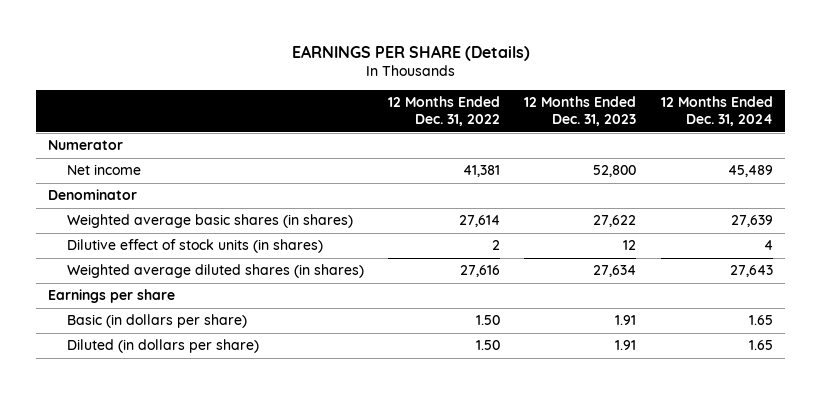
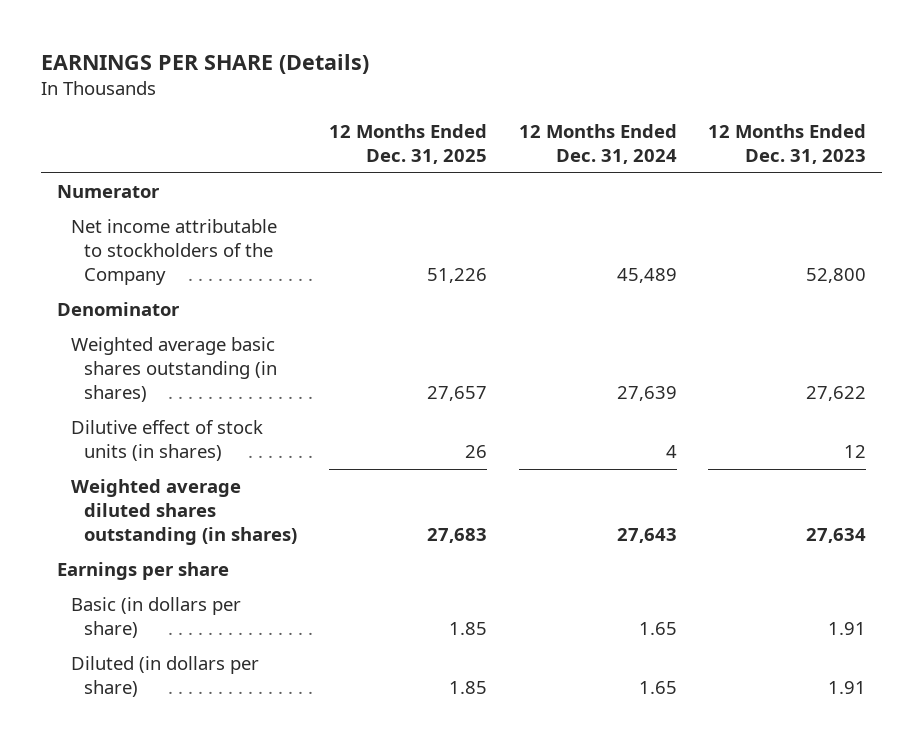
- | 12 Months Ended Dec. 31, 2022 | 12 Months Ended Dec. 31, 2023 | 12 Months Ended Dec. 31, 2024
+ | 12 Months Ended Dec. 31, 2025 | 12 Months Ended Dec. 31, 2024 | 12 Months Ended Dec. 31, 2023
- Net income | 41,381 | 52,800 | 45,489
+ Net income attributable to stockholders of the Company | 51,226 | 45,489 | 52,800
- Weighted average basic shares (in shares) | 27,614 | 27,622 | 27,639
+ Weighted average basic shares outstanding (in shares) | 27,657 | 27,639 | 27,622
- Weighted average diluted shares (in shares) | 27,616 | 27,634 | 27,643
+ Weighted average diluted shares outstanding (in shares) | 27,683 | 27,643 | 27,634

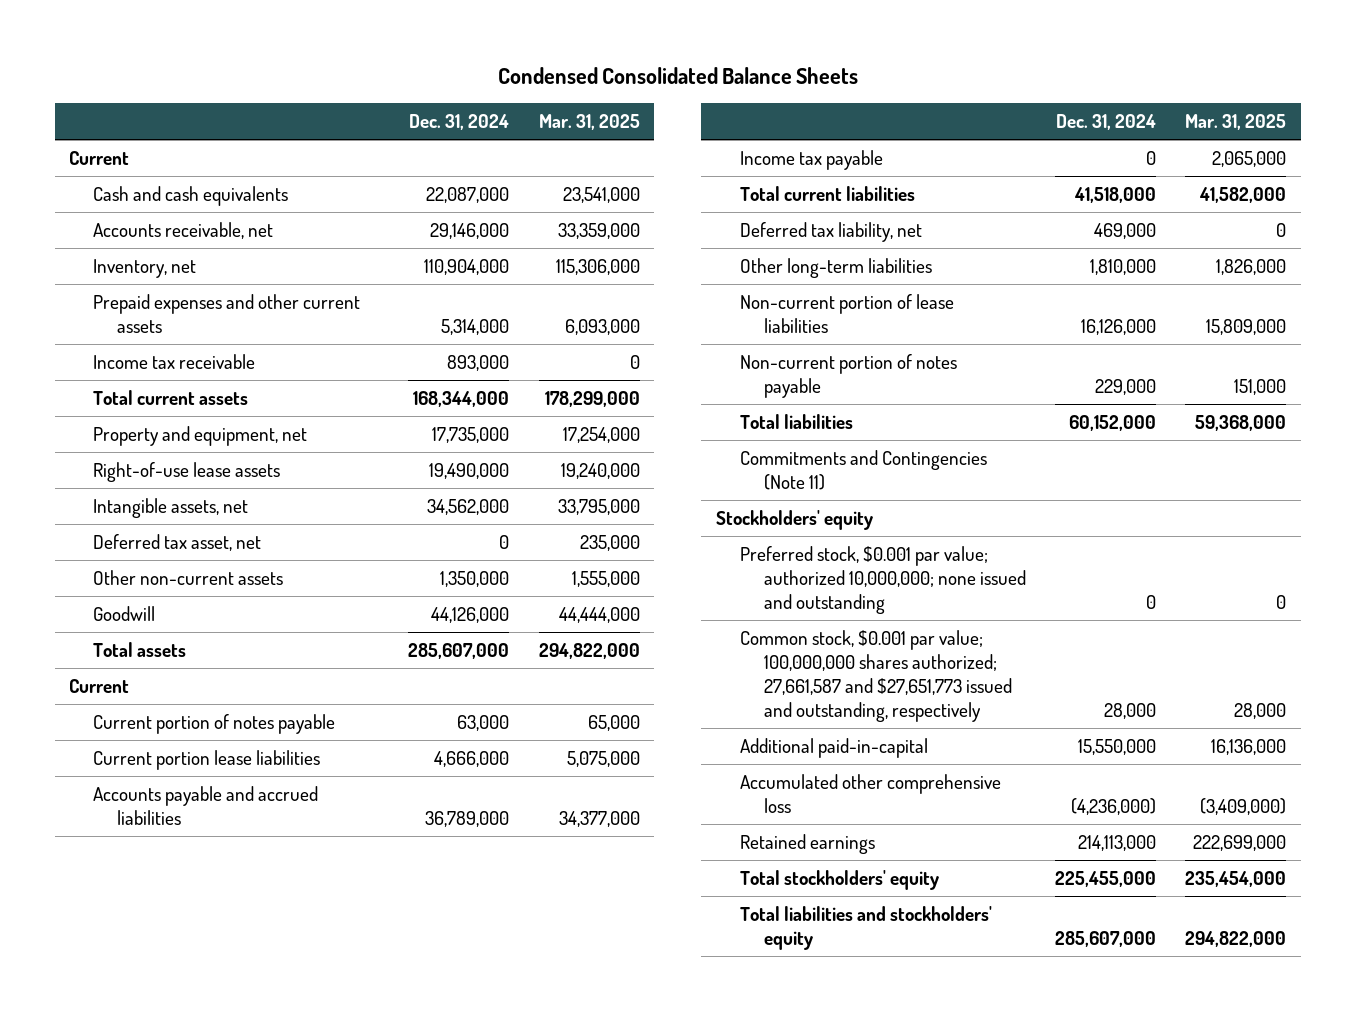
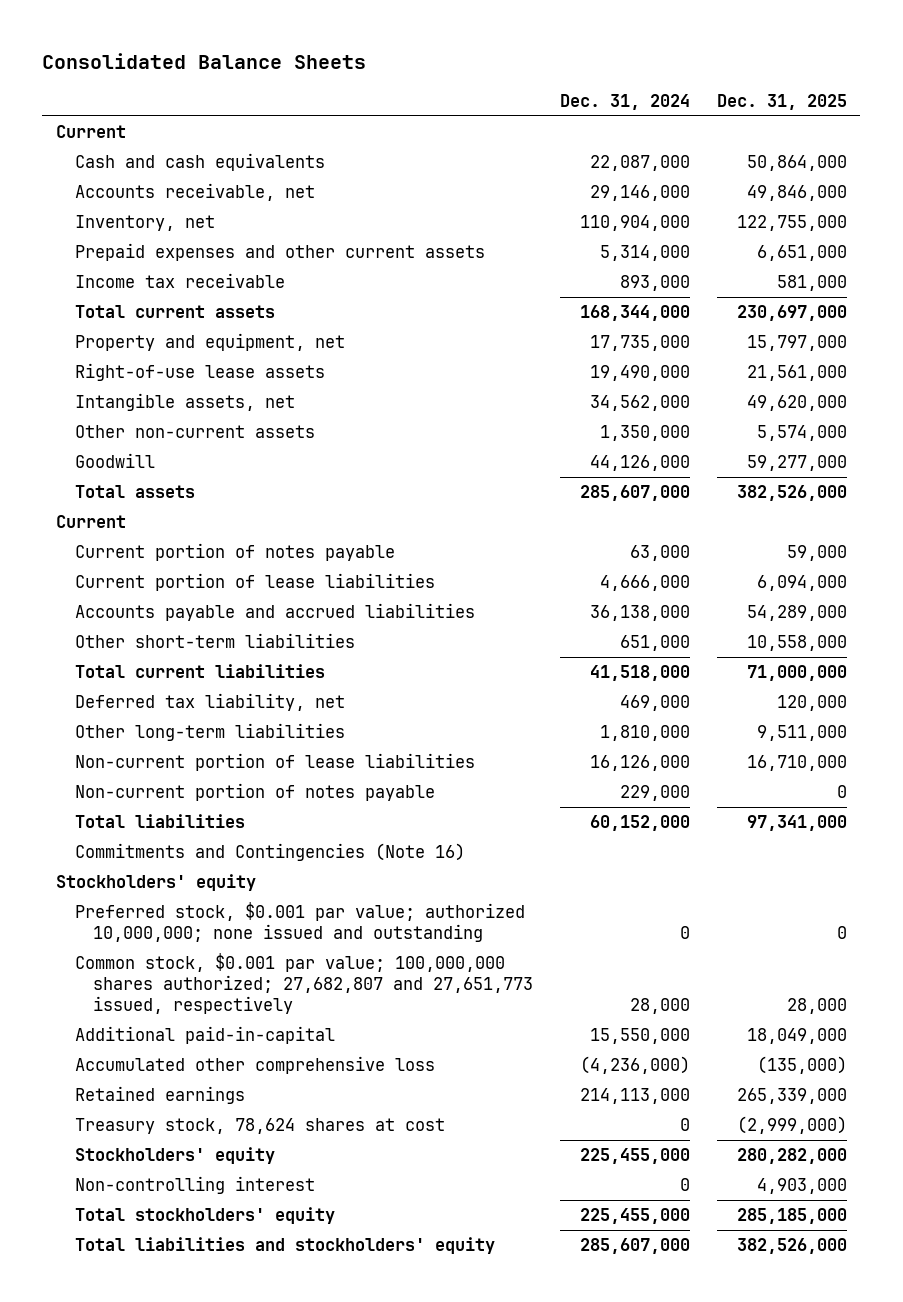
- Condensed Consolidated Balance Sheets
+ Consolidated Balance Sheets
- | Dec. 31, 2024 | Mar. 31, 2025
+ | Dec. 31, 2024 | Dec. 31, 2025
- Deferred tax asset, net | 0 | 235,000
- Current portion lease liabilities | 4,666,000 | 5,075,000
- Accounts payable and accrued liabilities | 36,789,000 | 34,377,000
- Income tax payable | 0 | 2,065,000
+ Current portion of lease liabilities | 4,666,000 | 6,094,000
+ Accounts payable and accrued liabilities | 36,138,000 | 54,289,000
+ Other short-term liabilities | 651,000 | 10,558,000
- Commitments and Contingencies (Note 11)
+ Commitments and Contingencies (Note 16)
- Common stock, $0.001 par value; 100,000,000 shares authorized; 27,661,587 and $27,651,773 issued and outstanding, respectively | 28,000 | 28,000
+ Common stock, $0.001 par value; 100,000,000 shares authorized; 27,682,807 and 27,651,773 issued, respectively | 28,000 | 28,000
+ Treasury stock, 78,624 shares at cost | 0 | (2,999,000)
+ Stockholders' equity | 225,455,000 | 280,282,000
+ Non-controlling interest | 0 | 4,903,000

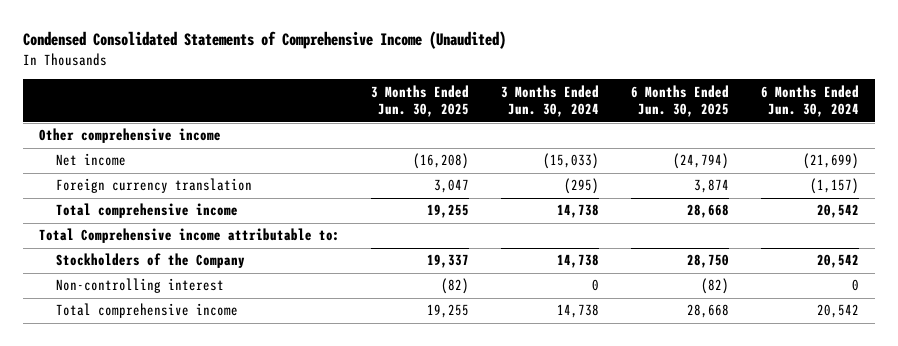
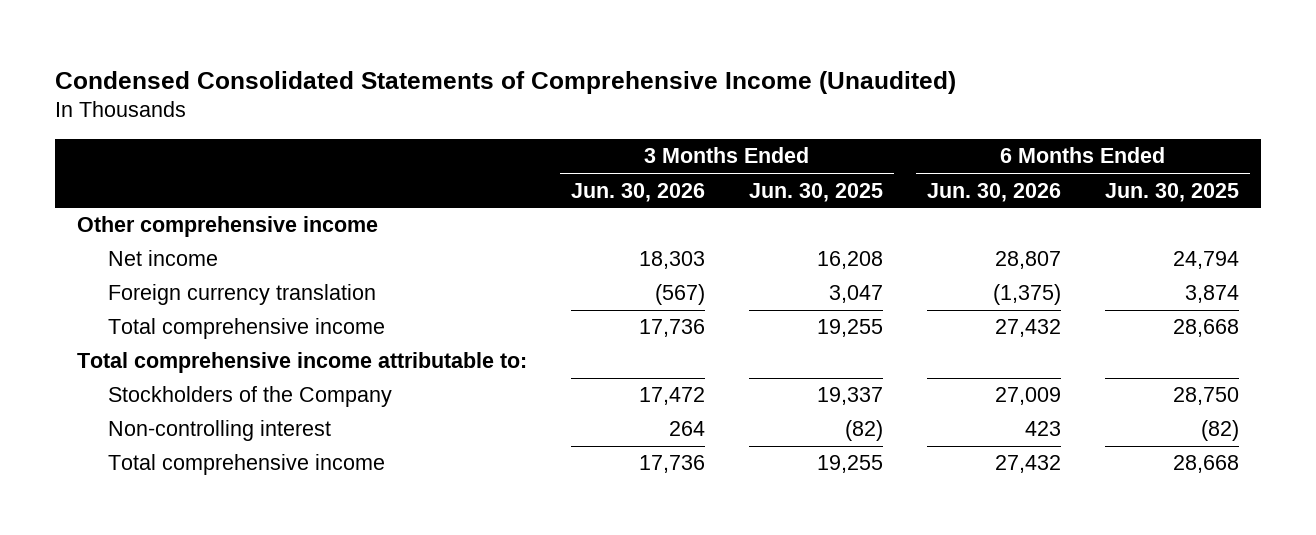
- | 3 Months Ended Jun. 30, 2025 | 3 Months Ended Jun. 30, 2024 | 6 Months Ended Jun. 30, 2025 | 6 Months Ended Jun. 30, 2024
+ | 3 Months Ended Jun. 30, 2026 | 3 Months Ended Jun. 30, 2025 | 6 Months Ended Jun. 30, 2026 | 6 Months Ended Jun. 30, 2025
- Net income | (16,208) | (15,033) | (24,794) | (21,699)
+ Net income | 18,303 | 16,208 | 28,807 | 24,794
- Total Comprehensive income attributable to:
+ Total comprehensive income attributable to:

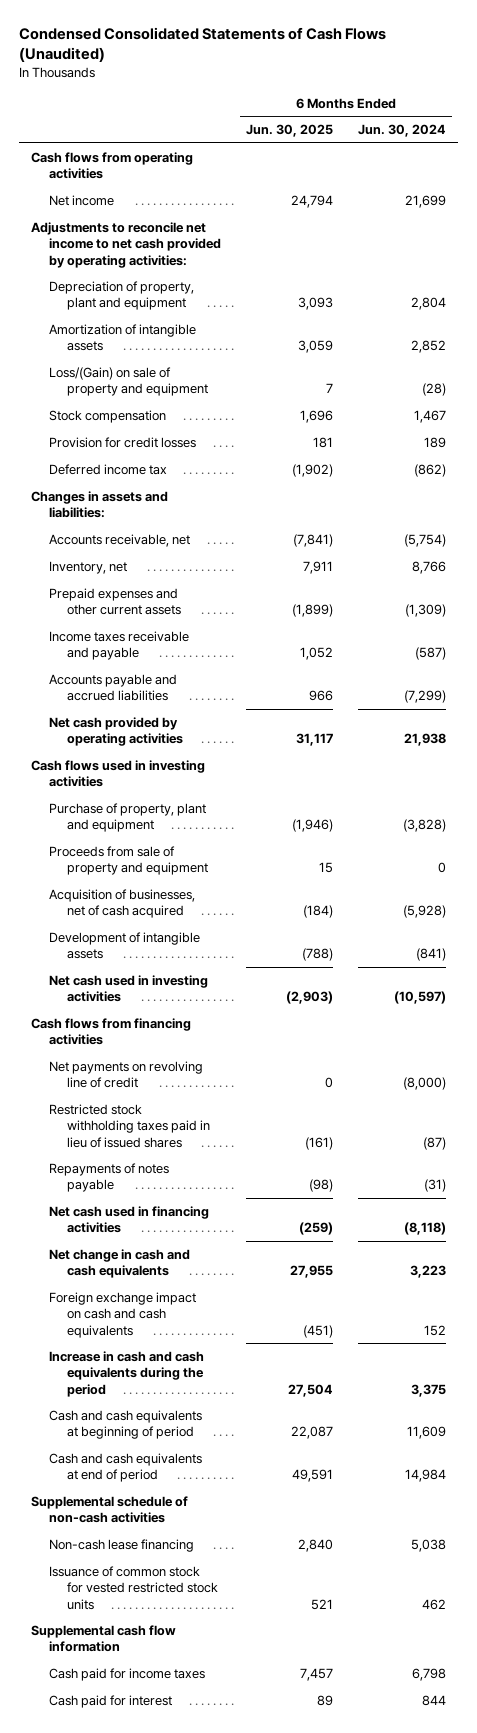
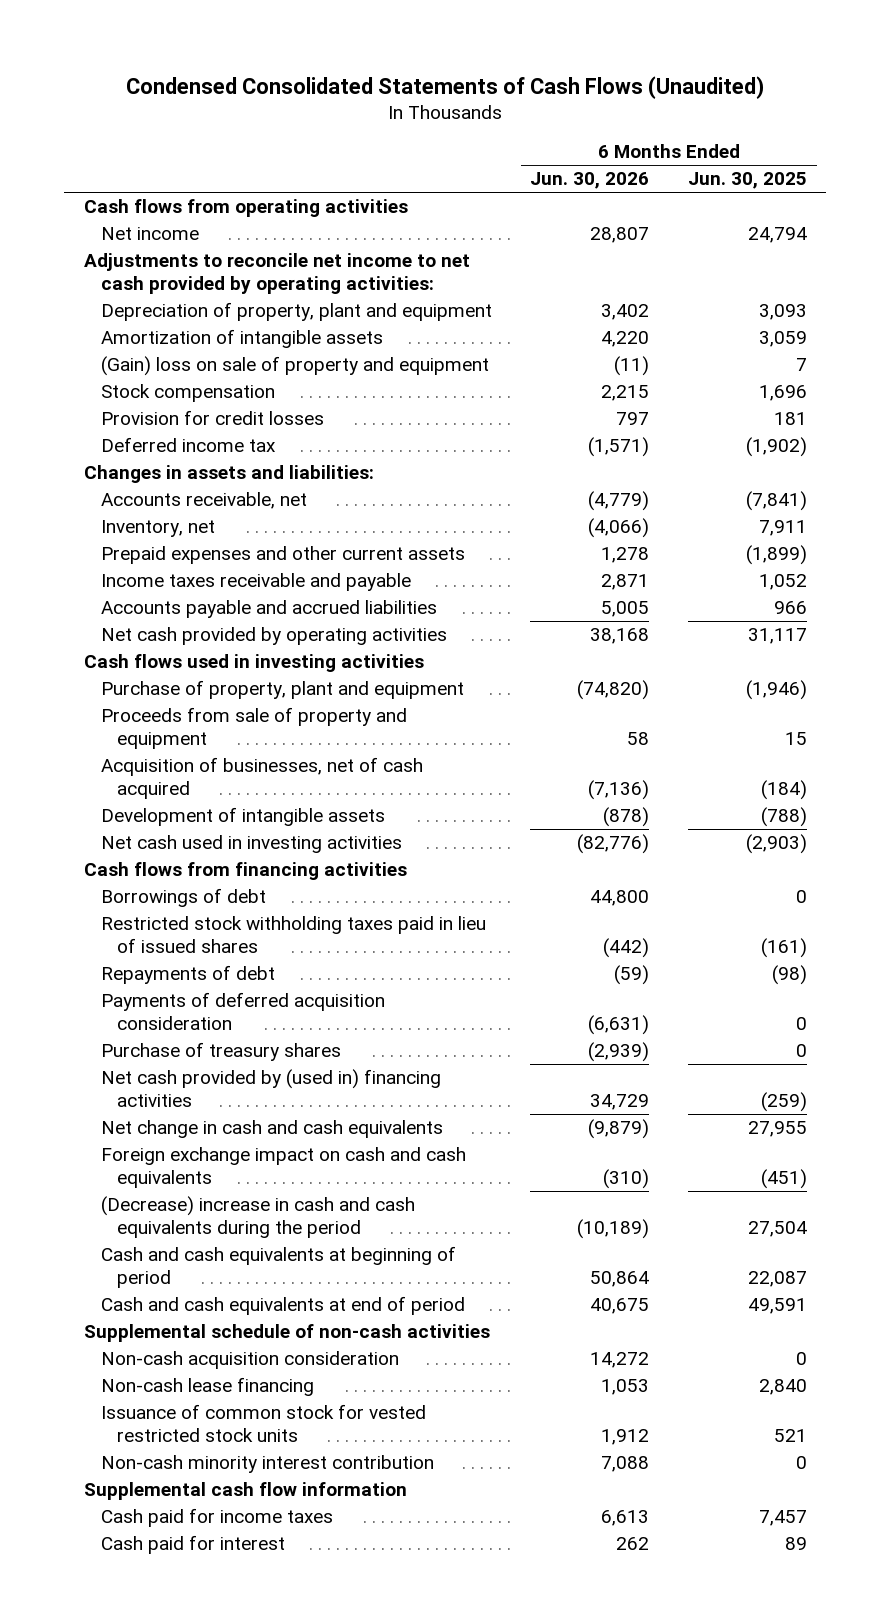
- | 6 Months Ended Jun. 30, 2025 | 6 Months Ended Jun. 30, 2024
+ | 6 Months Ended Jun. 30, 2026 | 6 Months Ended Jun. 30, 2025
- Loss/(Gain) on sale of property and equipment | 7 | (28)
+ (Gain) loss on sale of property and equipment | (11) | 7
- Net payments on revolving line of credit | 0 | (8,000)
+ Borrowings of debt | 44,800 | 0
- Repayments of notes payable | (98) | (31)
- Net cash used in financing activities | (259) | (8,118)
+ Repayments of debt | (59) | (98)
+ Payments of deferred acquisition consideration | (6,631) | 0
+ Purchase of treasury shares | (2,939) | 0
+ Net cash provided by (used in) financing activities | 34,729 | (259)
- Increase in cash and cash equivalents during the period | 27,504 | 3,375
+ (Decrease) increase in cash and cash equivalents during the period | (10,189) | 27,504
+ Non-cash acquisition consideration | 14,272 | 0
+ Non-cash minority interest contribution | 7,088 | 0

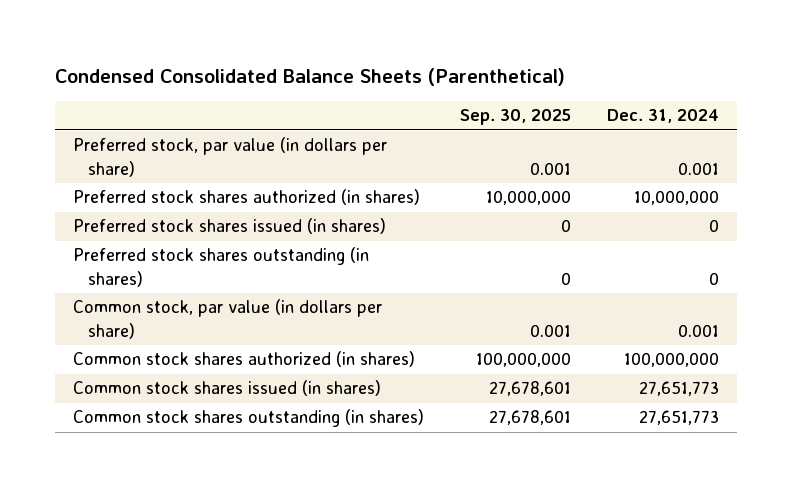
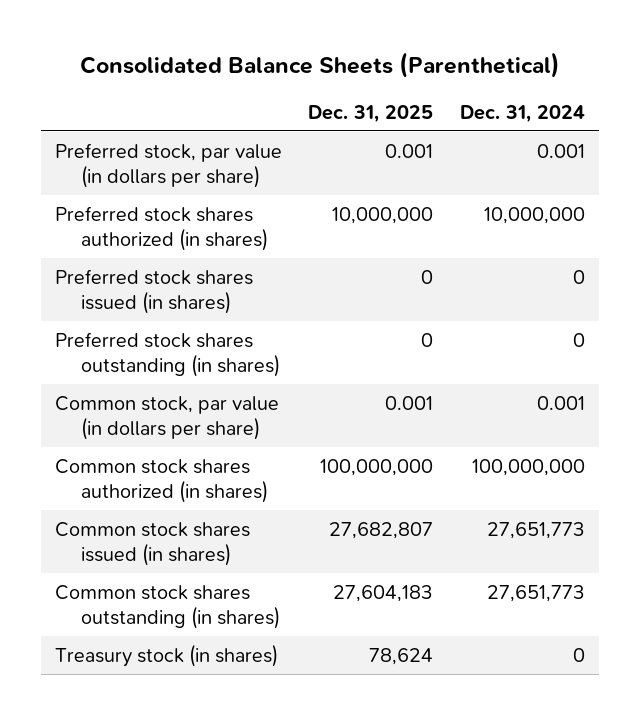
- Condensed Consolidated Balance Sheets (Parenthetical)
+ Consolidated Balance Sheets (Parenthetical)
- | Sep. 30, 2025 | Dec. 31, 2024
+ | Dec. 31, 2025 | Dec. 31, 2024
+ Treasury stock (in shares) | 78,624 | 0

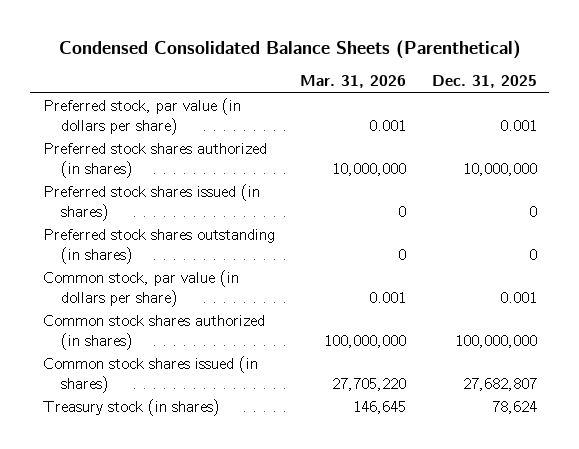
- Consolidated Balance Sheets (Parenthetical)
+ Condensed Consolidated Balance Sheets (Parenthetical)
- | Dec. 31, 2025 | Dec. 31, 2024
+ | Mar. 31, 2026 | Dec. 31, 2025
- Common stock shares outstanding (in shares) | 27,604,183 | 27,651,773

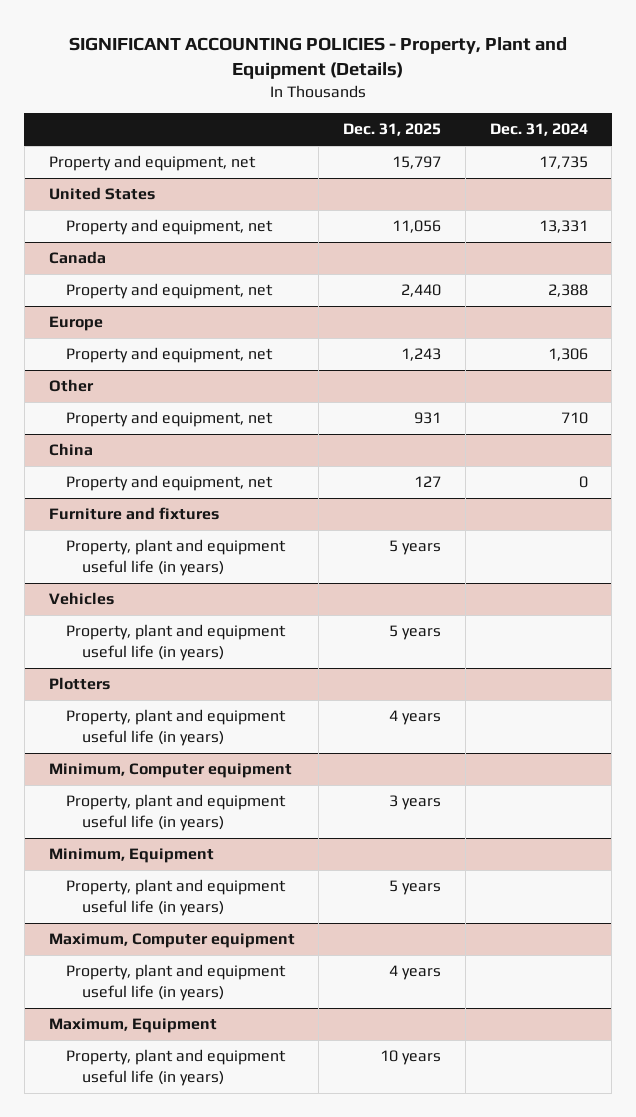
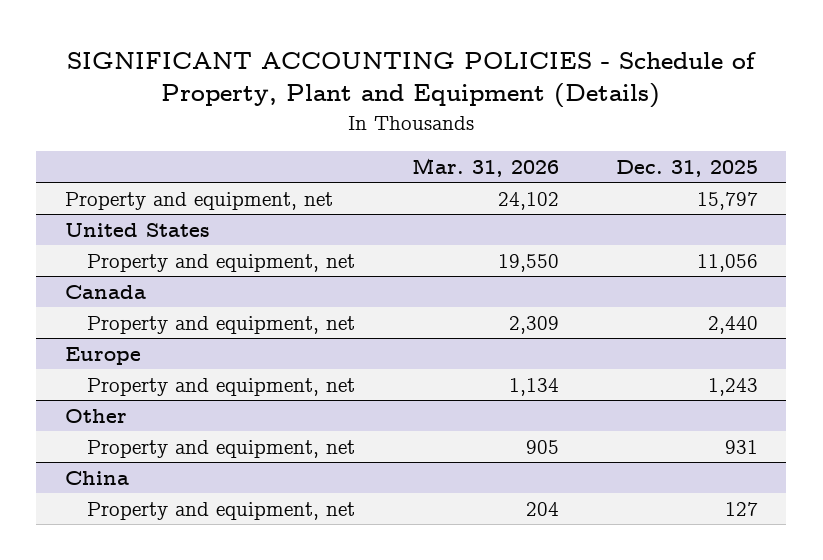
- SIGNIFICANT ACCOUNTING POLICIES - Property, Plant and Equipment (Details)
+ SIGNIFICANT ACCOUNTING POLICIES - Schedule of Property, Plant and Equipment (Details)
- | Dec. 31, 2025 | Dec. 31, 2024
+ | Mar. 31, 2026 | Dec. 31, 2025
- Furniture and fixtures
- Property, plant and equipment useful life (in years) | 5 years |
- Vehicles
- Property, plant and equipment useful life (in years) | 5 years |
- Plotters
- Property, plant and equipment useful life (in years) | 4 years |
- Minimum, Computer equipment
- Property, plant and equipment useful life (in years) | 3 years |
- Minimum, Equipment
- Property, plant and equipment useful life (in years) | 5 years |
- Maximum, Computer equipment
- Property, plant and equipment useful life (in years) | 4 years |
- Maximum, Equipment
- Property, plant and equipment useful life (in years) | 10 years |

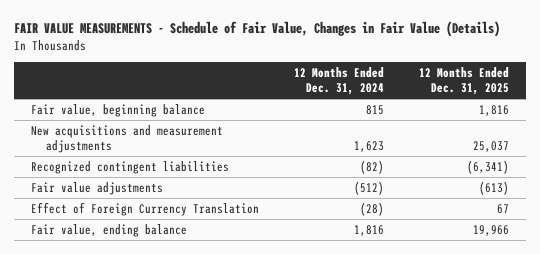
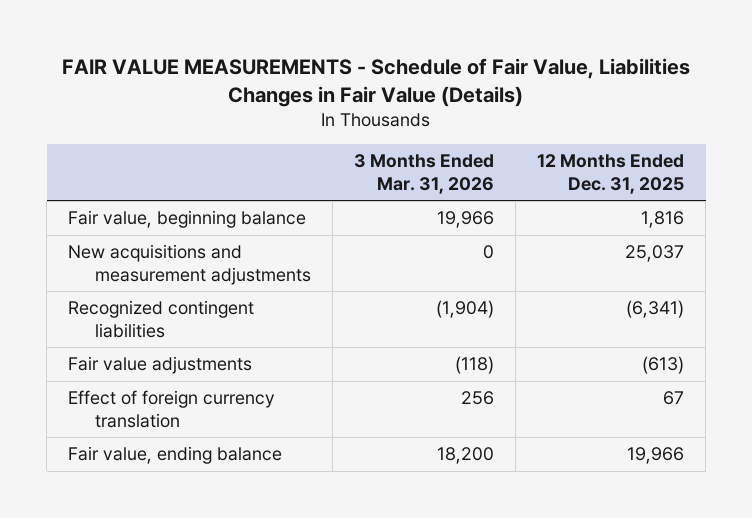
- FAIR VALUE MEASUREMENTS - Schedule of Fair Value, Changes in Fair Value (Details)
+ FAIR VALUE MEASUREMENTS - Schedule of Fair Value, Liabilities Changes in Fair Value (Details)
- | 12 Months Ended Dec. 31, 2024 | 12 Months Ended Dec. 31, 2025
+ | 3 Months Ended Mar. 31, 2026 | 12 Months Ended Dec. 31, 2025
- Effect of Foreign Currency Translation | (28) | 67
+ Effect of foreign currency translation | 256 | 67

